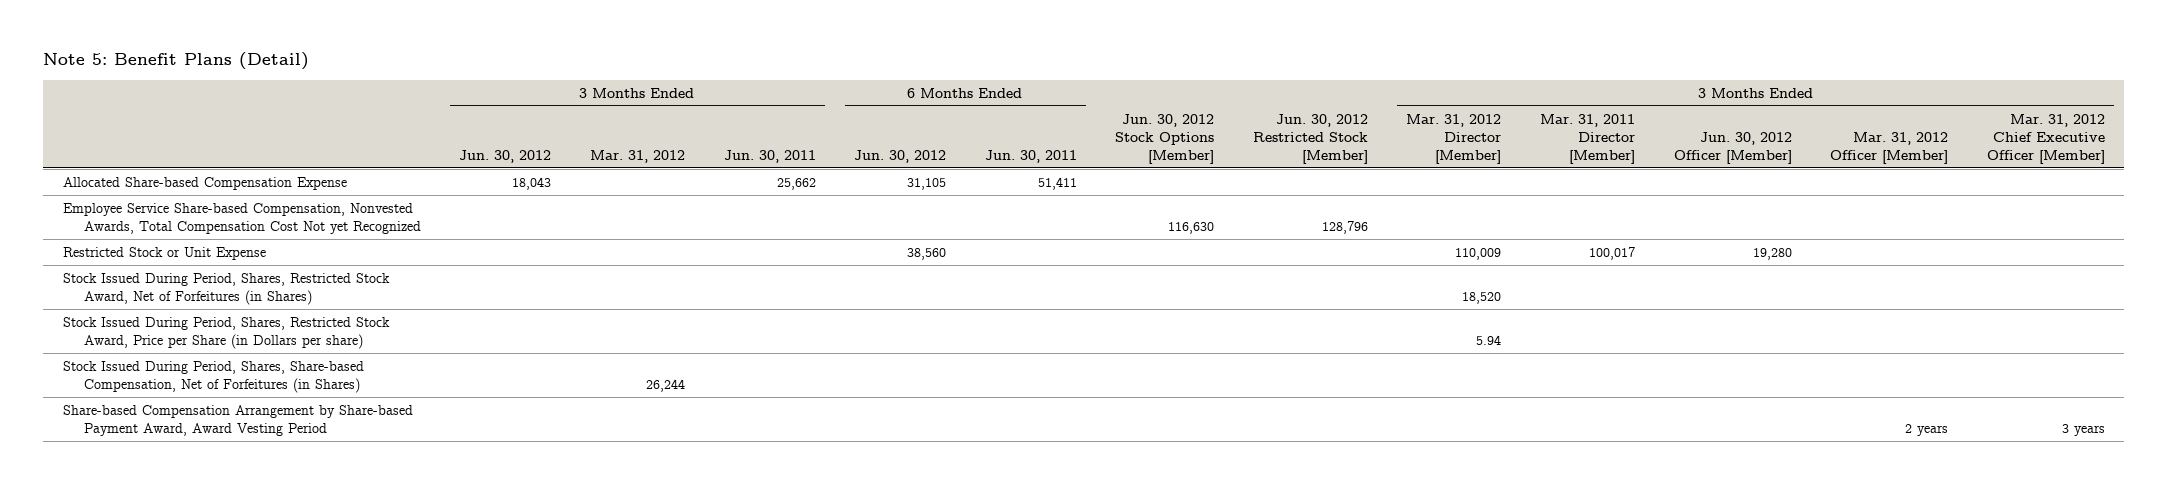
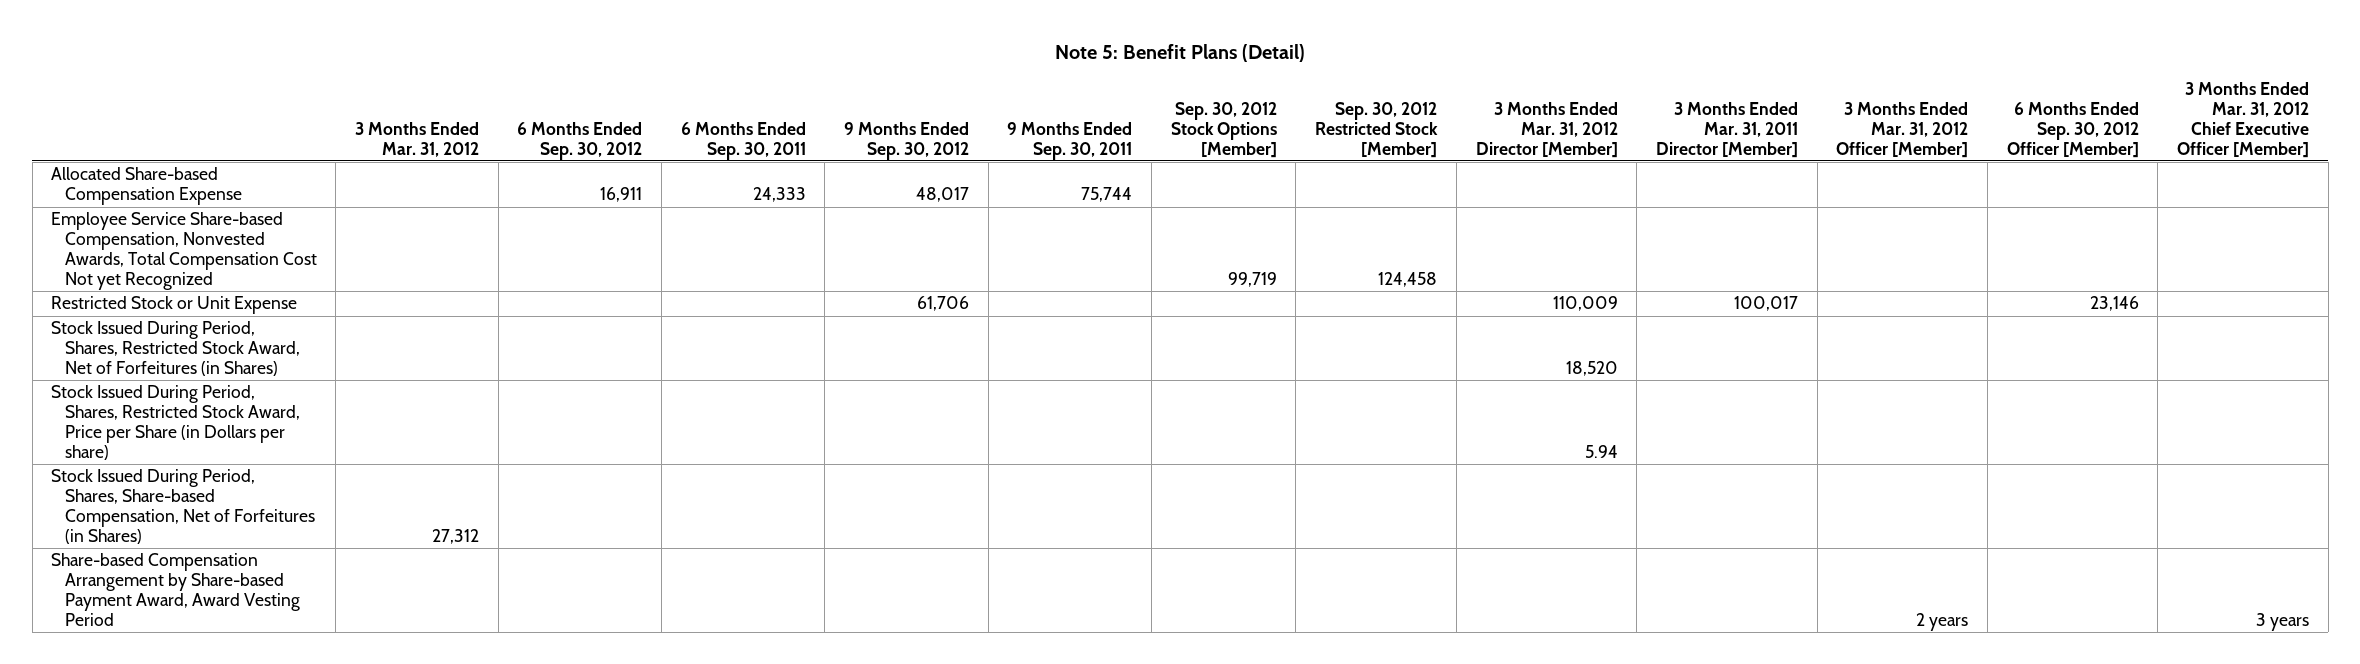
- | 3 Months Ended Jun. 30, 2012 | 3 Months Ended Mar. 31, 2012 | 3 Months Ended Jun. 30, 2011 | 6 Months Ended Jun. 30, 2012 | 6 Months Ended Jun. 30, 2011 | Jun. 30, 2012 Stock Options [Member] | Jun. 30, 2012 Restricted Stock [Member] | 3 Months Ended Mar. 31, 2012 Director [Member] | 3 Months Ended Mar. 31, 2011 Director [Member] | 3 Months Ended Jun. 30, 2012 Officer [Member] | 3 Months Ended Mar. 31, 2012 Officer [Member] | 3 Months Ended Mar. 31, 2012 Chief Executive Officer [Member]
+ | 3 Months Ended Mar. 31, 2012 | 6 Months Ended Sep. 30, 2012 | 6 Months Ended Sep. 30, 2011 | 9 Months Ended Sep. 30, 2012 | 9 Months Ended Sep. 30, 2011 | Sep. 30, 2012 Stock Options [Member] | Sep. 30, 2012 Restricted Stock [Member] | 3 Months Ended Mar. 31, 2012 Director [Member] | 3 Months Ended Mar. 31, 2011 Director [Member] | 3 Months Ended Mar. 31, 2012 Officer [Member] | 6 Months Ended Sep. 30, 2012 Officer [Member] | 3 Months Ended Mar. 31, 2012 Chief Executive Officer [Member]
- Stock Issued During Period, Shares, Share-based Compensation, Net of Forfeitures (in Shares) | | 26,244 | | | | | | | | | |
+ Stock Issued During Period, Shares, Share-based Compensation, Net of Forfeitures (in Shares) | 27,312 | | | | | | | | | | |

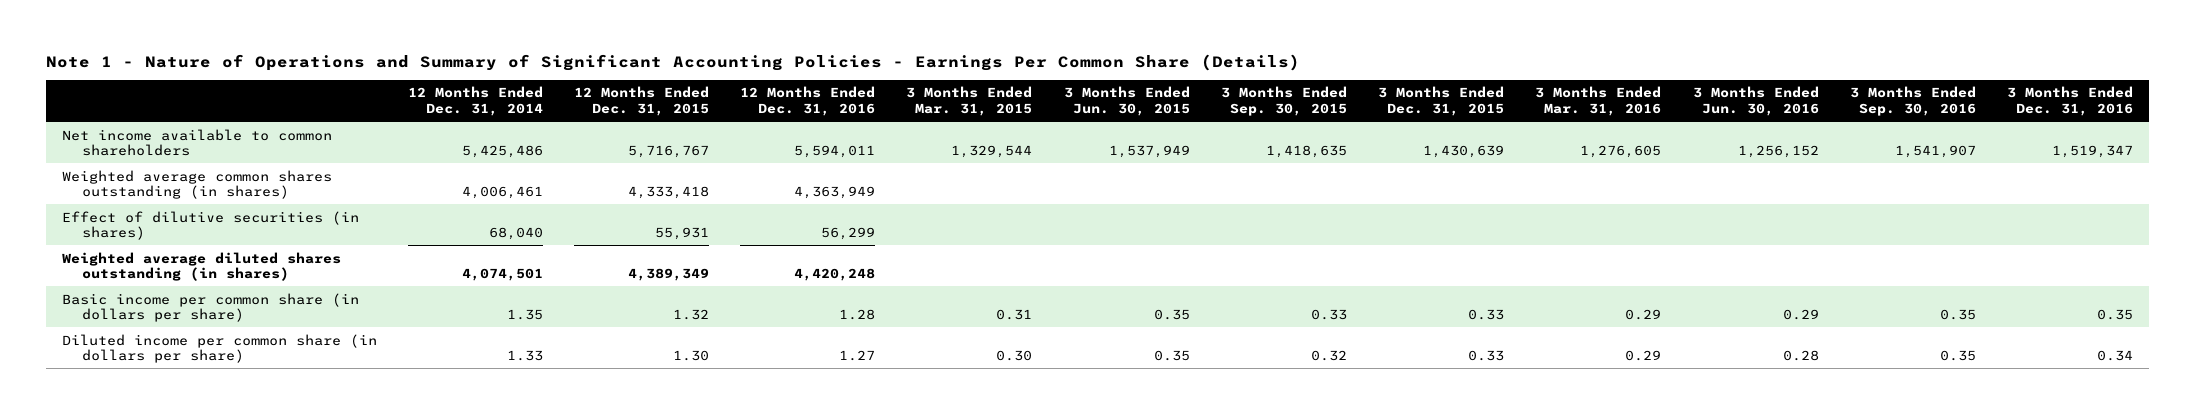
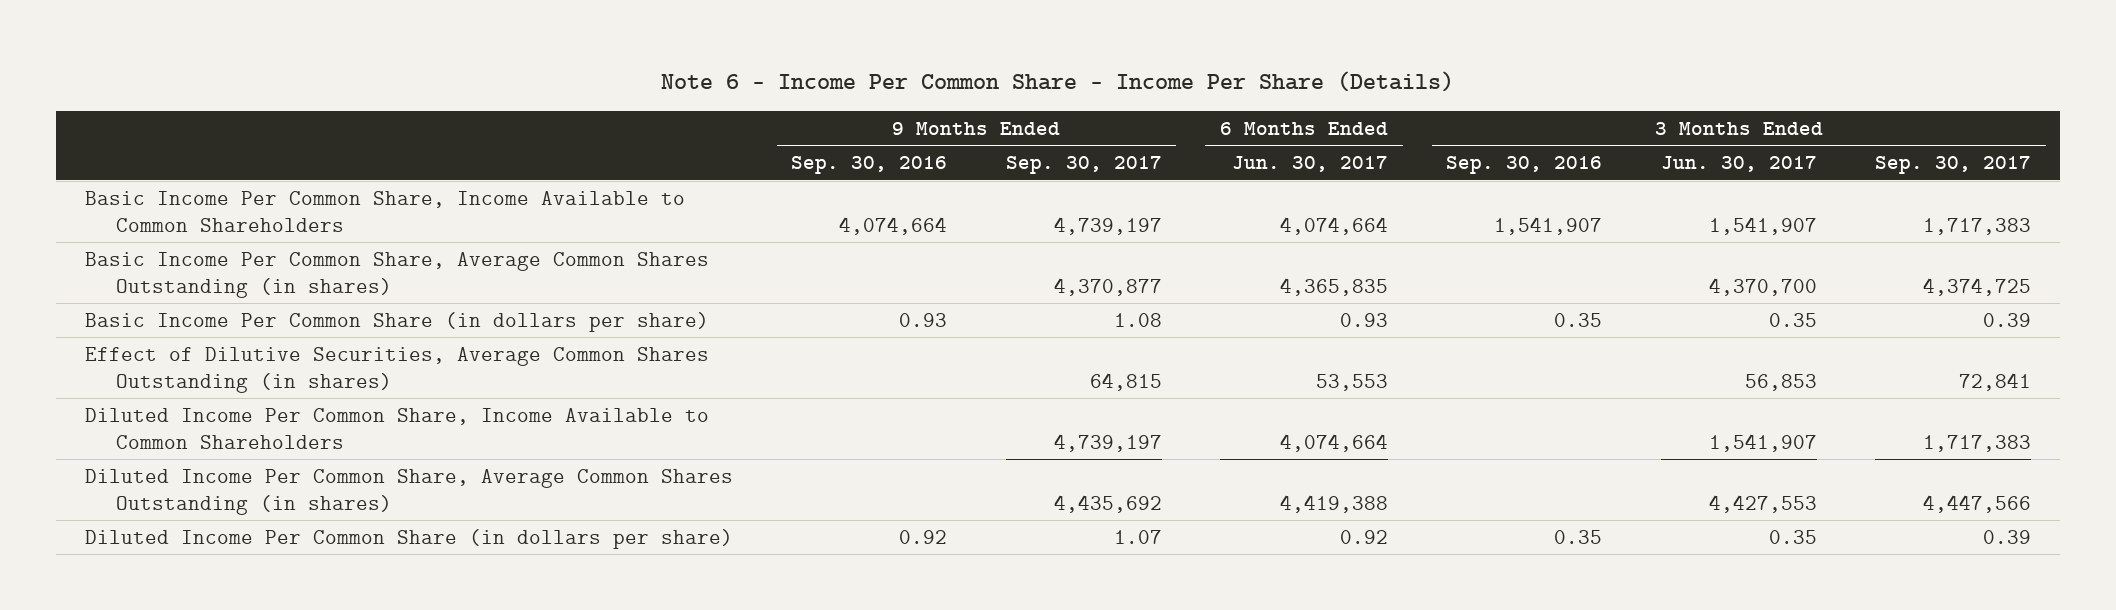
- Note 1 - Nature of Operations and Summary of Significant Accounting Policies - Earnings Per Common Share (Details)
+ Note 6 - Income Per Common Share - Income Per Share (Details)
- | 12 Months Ended Dec. 31, 2014 | 12 Months Ended Dec. 31, 2015 | 12 Months Ended Dec. 31, 2016 | 3 Months Ended Mar. 31, 2015 | 3 Months Ended Jun. 30, 2015 | 3 Months Ended Sep. 30, 2015 | 3 Months Ended Dec. 31, 2015 | 3 Months Ended Mar. 31, 2016 | 3 Months Ended Jun. 30, 2016 | 3 Months Ended Sep. 30, 2016 | 3 Months Ended Dec. 31, 2016
+ | 9 Months Ended Sep. 30, 2016 | 9 Months Ended Sep. 30, 2017 | 6 Months Ended Jun. 30, 2017 | 3 Months Ended Sep. 30, 2016 | 3 Months Ended Jun. 30, 2017 | 3 Months Ended Sep. 30, 2017
- Net income available to common shareholders | 5,425,486 | 5,716,767 | 5,594,011 | 1,329,544 | 1,537,949 | 1,418,635 | 1,430,639 | 1,276,605 | 1,256,152 | 1,541,907 | 1,519,347
- Weighted average common shares outstanding (in shares) | 4,006,461 | 4,333,418 | 4,363,949 | | | | | | | |
- Effect of dilutive securities (in shares) | 68,040 | 55,931 | 56,299 | | | | | | | |
- Weighted average diluted shares outstanding (in shares) | 4,074,501 | 4,389,349 | 4,420,248 | | | | | | | |
- Basic income per common share (in dollars per share) | 1.35 | 1.32 | 1.28 | 0.31 | 0.35 | 0.33 | 0.33 | 0.29 | 0.29 | 0.35 | 0.35
- Diluted income per common share (in dollars per share) | 1.33 | 1.30 | 1.27 | 0.30 | 0.35 | 0.32 | 0.33 | 0.29 | 0.28 | 0.35 | 0.34
+ Basic Income Per Common Share, Income Available to Common Shareholders | 4,074,664 | 4,739,197 | 4,074,664 | 1,541,907 | 1,541,907 | 1,717,383
+ Basic Income Per Common Share, Average Common Shares Outstanding (in shares) | | 4,370,877 | 4,365,835 | | 4,370,700 | 4,374,725
+ Basic Income Per Common Share (in dollars per share) | 0.93 | 1.08 | 0.93 | 0.35 | 0.35 | 0.39
+ Effect of Dilutive Securities, Average Common Shares Outstanding (in shares) | | 64,815 | 53,553 | | 56,853 | 72,841
+ Diluted Income Per Common Share, Income Available to Common Shareholders | | 4,739,197 | 4,074,664 | | 1,541,907 | 1,717,383
+ Diluted Income Per Common Share, Average Common Shares Outstanding (in shares) | | 4,435,692 | 4,419,388 | | 4,427,553 | 4,447,566
+ Diluted Income Per Common Share (in dollars per share) | 0.92 | 1.07 | 0.92 | 0.35 | 0.35 | 0.39

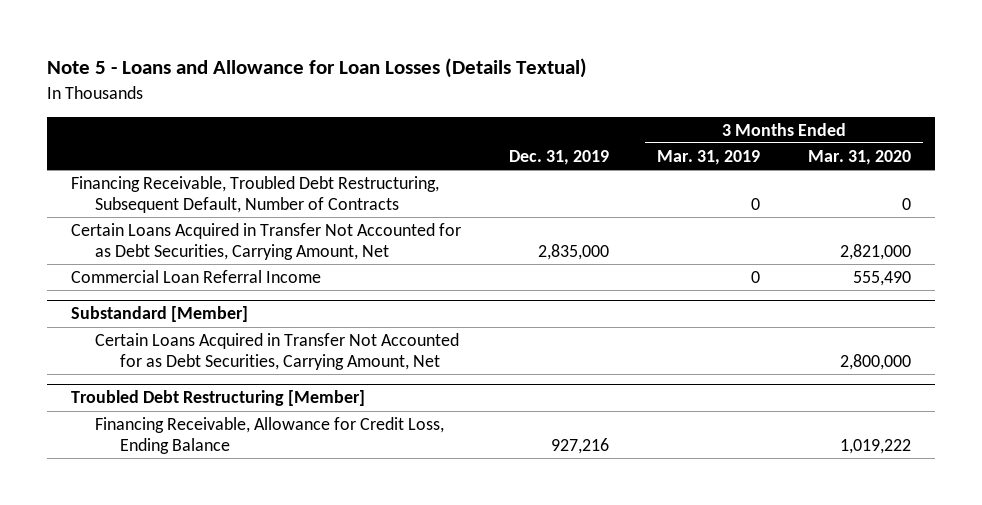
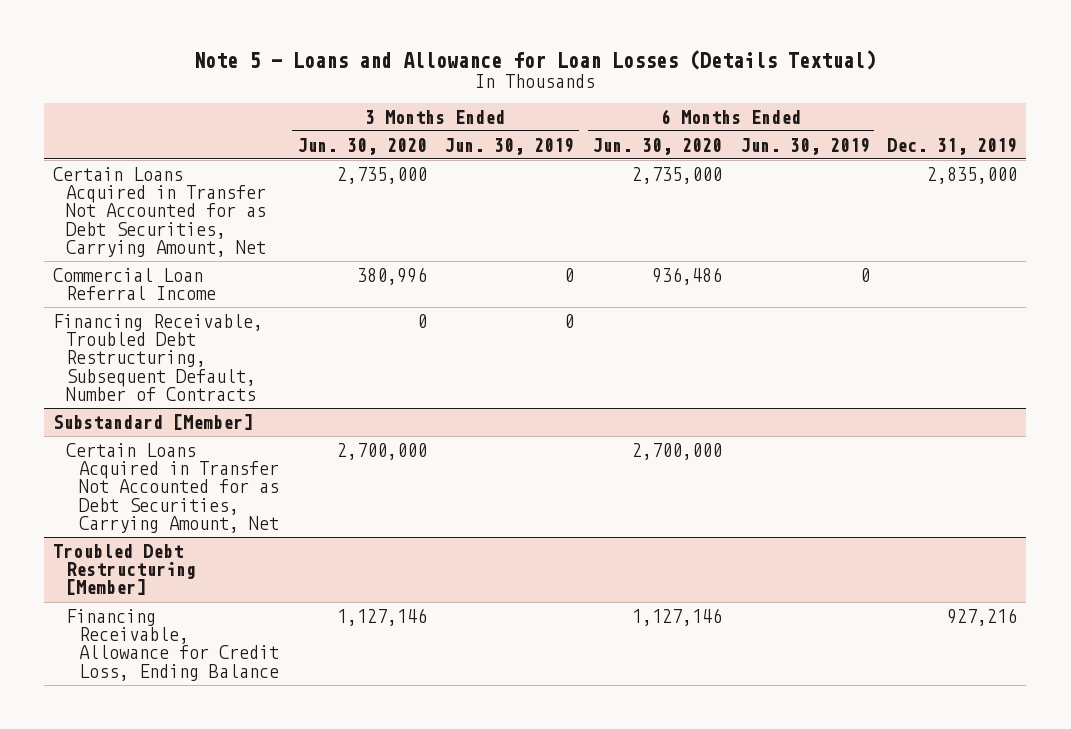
- | Dec. 31, 2019 | 3 Months Ended Mar. 31, 2019 | 3 Months Ended Mar. 31, 2020
+ | 3 Months Ended Jun. 30, 2020 | 3 Months Ended Jun. 30, 2019 | 6 Months Ended Jun. 30, 2020 | 6 Months Ended Jun. 30, 2019 | Dec. 31, 2019
moved down: Financing Receivable, Troubled Debt Restructuring, Subsequent Default, Number of Contracts | 0 | 0 | | |

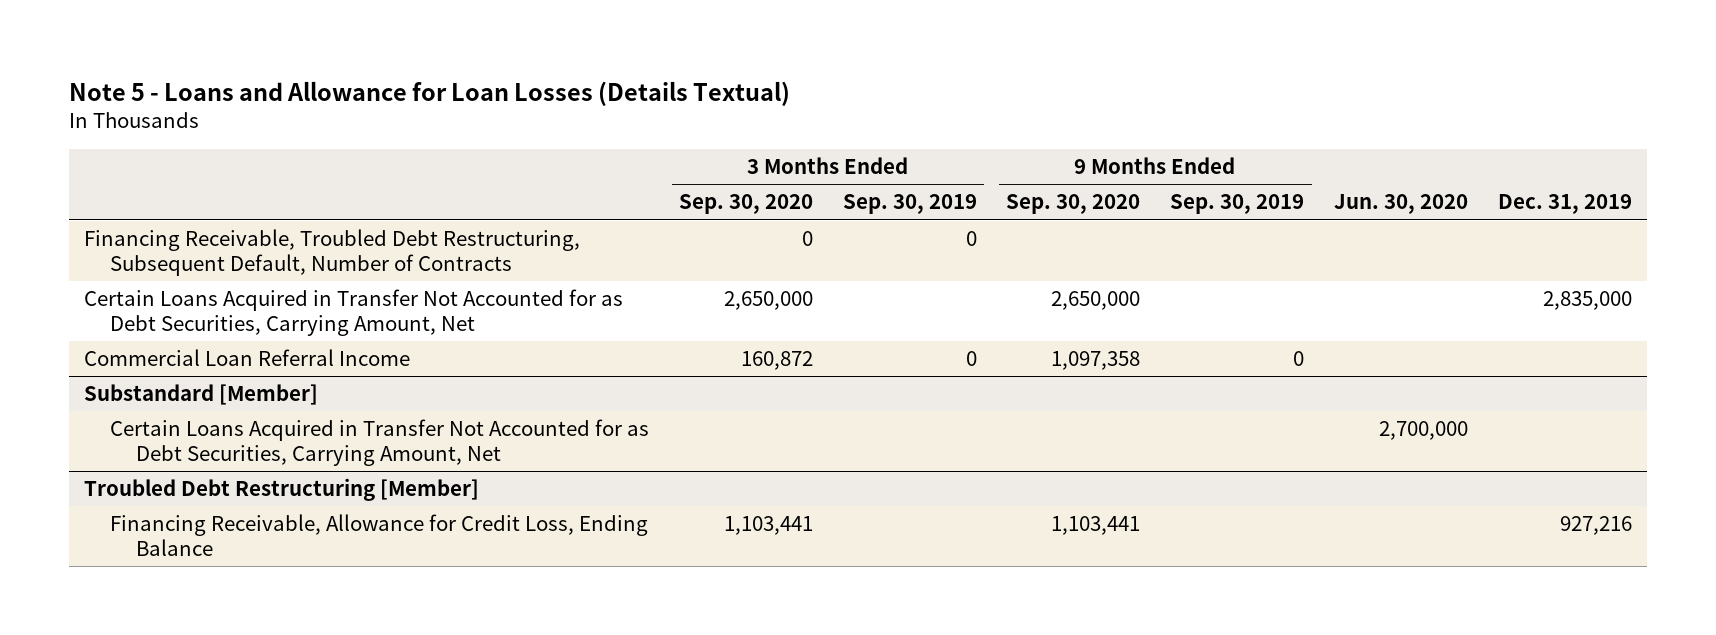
- | 3 Months Ended Jun. 30, 2020 | 3 Months Ended Jun. 30, 2019 | 6 Months Ended Jun. 30, 2020 | 6 Months Ended Jun. 30, 2019 | Dec. 31, 2019
+ | 3 Months Ended Sep. 30, 2020 | 3 Months Ended Sep. 30, 2019 | 9 Months Ended Sep. 30, 2020 | 9 Months Ended Sep. 30, 2019 | Jun. 30, 2020 | Dec. 31, 2019
moved up: Financing Receivable, Troubled Debt Restructuring, Subsequent Default, Number of Contracts | 0 | 0 | | | |

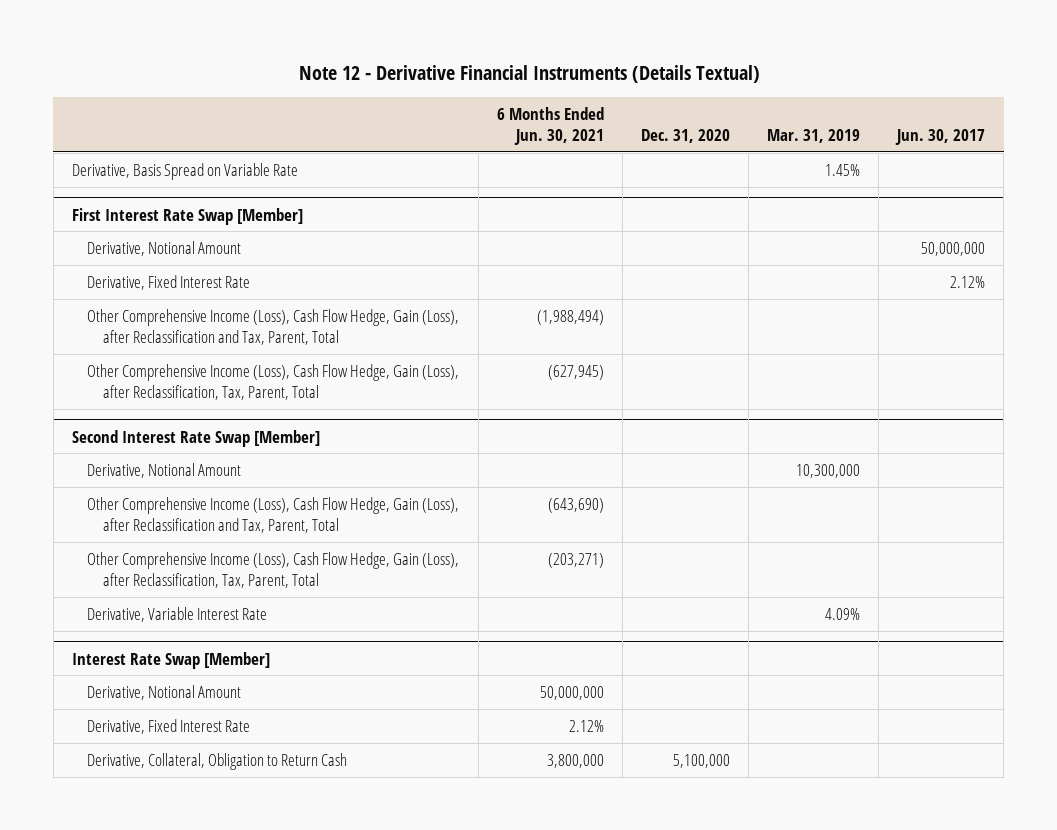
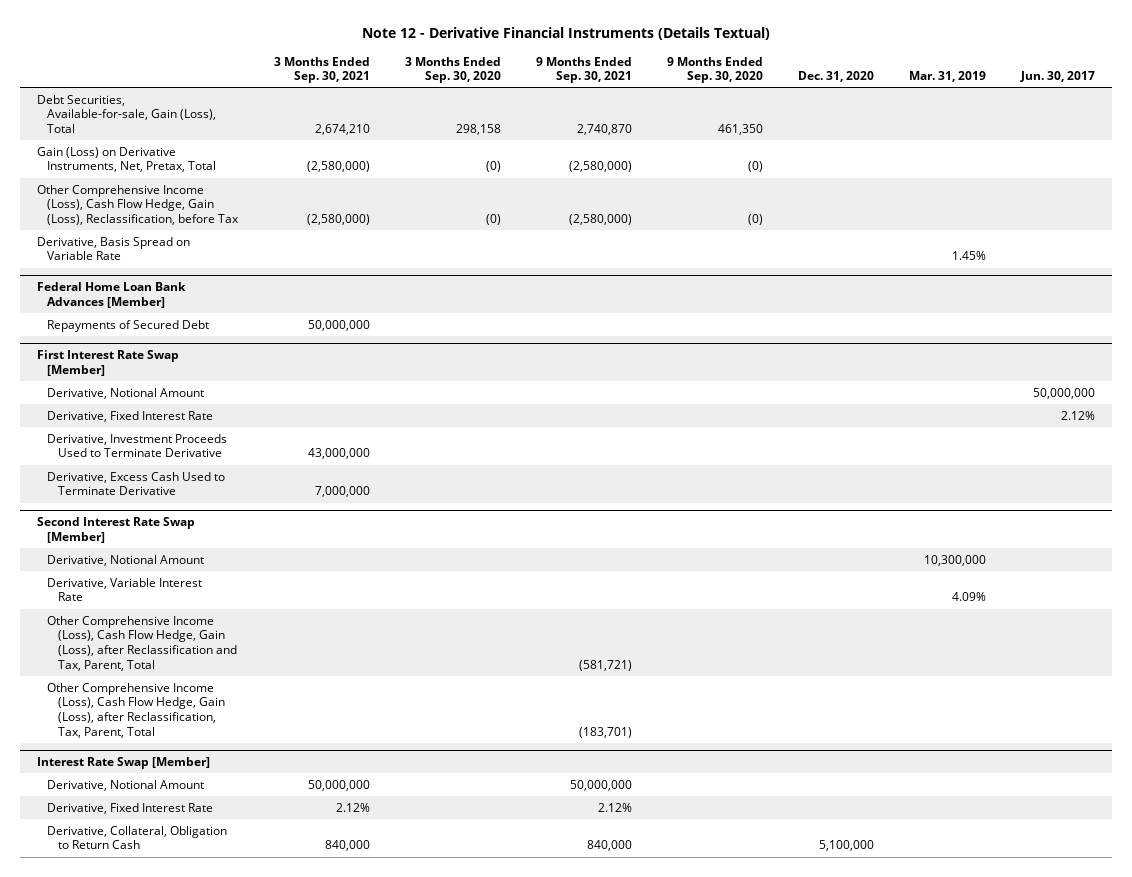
- | 6 Months Ended Jun. 30, 2021 | Dec. 31, 2020 | Mar. 31, 2019 | Jun. 30, 2017
+ | 3 Months Ended Sep. 30, 2021 | 3 Months Ended Sep. 30, 2020 | 9 Months Ended Sep. 30, 2021 | 9 Months Ended Sep. 30, 2020 | Dec. 31, 2020 | Mar. 31, 2019 | Jun. 30, 2017
+ Debt Securities, Available-for-sale, Gain (Loss), Total | 2,674,210 | 298,158 | 2,740,870 | 461,350 | | |
+ Gain (Loss) on Derivative Instruments, Net, Pretax, Total | (2,580,000) | (0) | (2,580,000) | (0) | | |
+ Other Comprehensive Income (Loss), Cash Flow Hedge, Gain (Loss), Reclassification, before Tax | (2,580,000) | (0) | (2,580,000) | (0) | | |
+ Federal Home Loan Bank Advances [Member]
+ Repayments of Secured Debt | 50,000,000 | | | | | |
@ First Interest Rate Swap [Member]
- Other Comprehensive Income (Loss), Cash Flow Hedge, Gain (Loss), after Reclassification and Tax, Parent, Total | (1,988,494) | | |
- Other Comprehensive Income (Loss), Cash Flow Hedge, Gain (Loss), after Reclassification, Tax, Parent, Total | (627,945) | | |
+ Derivative, Investment Proceeds Used to Terminate Derivative | 43,000,000 | | | | | |
+ Derivative, Excess Cash Used to Terminate Derivative | 7,000,000 | | | | | |
@ Second Interest Rate Swap [Member]
moved up: Derivative, Variable Interest Rate | | | | | | 4.09% |

